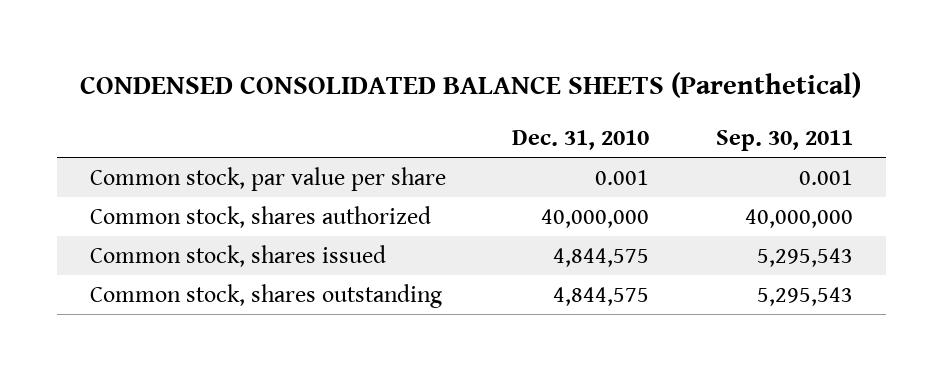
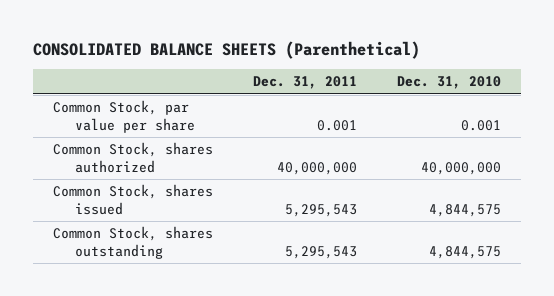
- CONDENSED CONSOLIDATED BALANCE SHEETS (Parenthetical)
+ CONSOLIDATED BALANCE SHEETS (Parenthetical)
- | Dec. 31, 2010 | Sep. 30, 2011
+ | Dec. 31, 2011 | Dec. 31, 2010
- Common stock, par value per share | 0.001 | 0.001
- Common stock, shares authorized | 40,000,000 | 40,000,000
- Common stock, shares issued | 4,844,575 | 5,295,543
- Common stock, shares outstanding | 4,844,575 | 5,295,543
+ Common Stock, par value per share | 0.001 | 0.001
+ Common Stock, shares authorized | 40,000,000 | 40,000,000
+ Common Stock, shares issued | 5,295,543 | 4,844,575
+ Common Stock, shares outstanding | 5,295,543 | 4,844,575

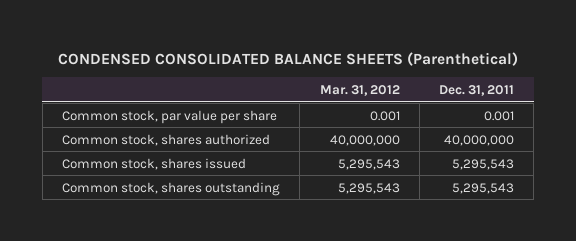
- CONSOLIDATED BALANCE SHEETS (Parenthetical)
+ CONDENSED CONSOLIDATED BALANCE SHEETS (Parenthetical)
- | Dec. 31, 2011 | Dec. 31, 2010
+ | Mar. 31, 2012 | Dec. 31, 2011
- Common Stock, par value per share | 0.001 | 0.001
- Common Stock, shares authorized | 40,000,000 | 40,000,000
- Common Stock, shares issued | 5,295,543 | 4,844,575
- Common Stock, shares outstanding | 5,295,543 | 4,844,575
+ Common stock, par value per share | 0.001 | 0.001
+ Common stock, shares authorized | 40,000,000 | 40,000,000
+ Common stock, shares issued | 5,295,543 | 5,295,543
+ Common stock, shares outstanding | 5,295,543 | 5,295,543

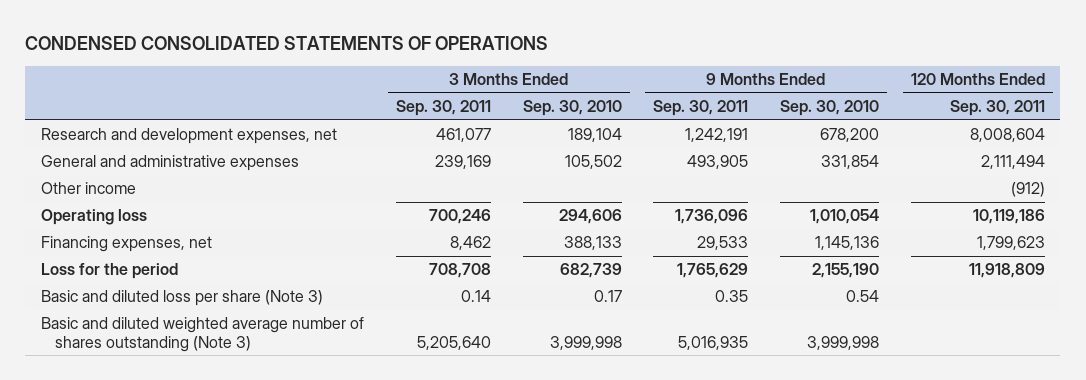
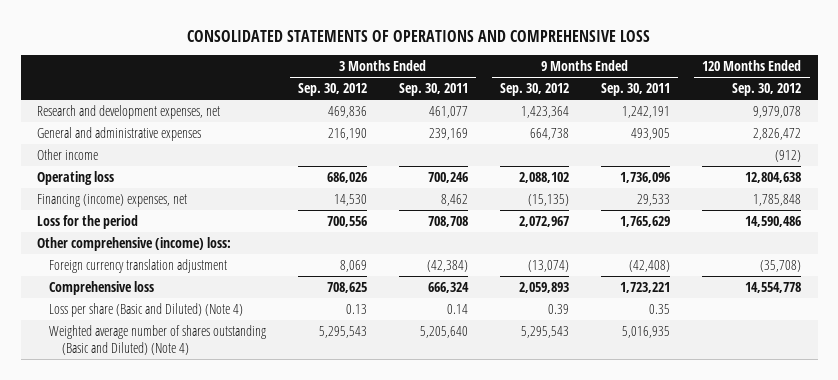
- CONDENSED CONSOLIDATED STATEMENTS OF OPERATIONS
+ CONSOLIDATED STATEMENTS OF OPERATIONS AND COMPREHENSIVE LOSS
- | 3 Months Ended Sep. 30, 2011 | 3 Months Ended Sep. 30, 2010 | 9 Months Ended Sep. 30, 2011 | 9 Months Ended Sep. 30, 2010 | 120 Months Ended Sep. 30, 2011
+ | 3 Months Ended Sep. 30, 2012 | 3 Months Ended Sep. 30, 2011 | 9 Months Ended Sep. 30, 2012 | 9 Months Ended Sep. 30, 2011 | 120 Months Ended Sep. 30, 2012
- Financing expenses, net | 8,462 | 388,133 | 29,533 | 1,145,136 | 1,799,623
+ Financing (income) expenses, net | 14,530 | 8,462 | (15,135) | 29,533 | 1,785,848
- Basic and diluted loss per share (Note 3) | 0.14 | 0.17 | 0.35 | 0.54 |
- Basic and diluted weighted average number of shares outstanding (Note 3) | 5,205,640 | 3,999,998 | 5,016,935 | 3,999,998 |
+ Other comprehensive (income) loss:
+ Foreign currency translation adjustment | 8,069 | (42,384) | (13,074) | (42,408) | (35,708)
+ Comprehensive loss | 708,625 | 666,324 | 2,059,893 | 1,723,221 | 14,554,778
+ Loss per share (Basic and Diluted) (Note 4) | 0.13 | 0.14 | 0.39 | 0.35 |
+ Weighted average number of shares outstanding (Basic and Diluted) (Note 4) | 5,295,543 | 5,205,640 | 5,295,543 | 5,016,935 |

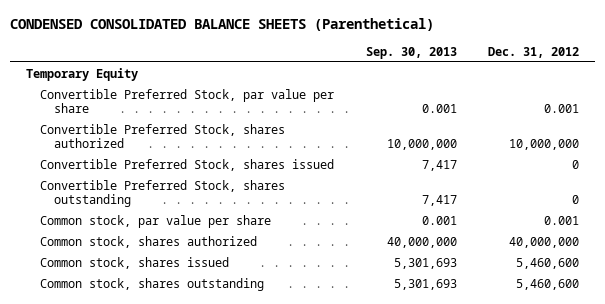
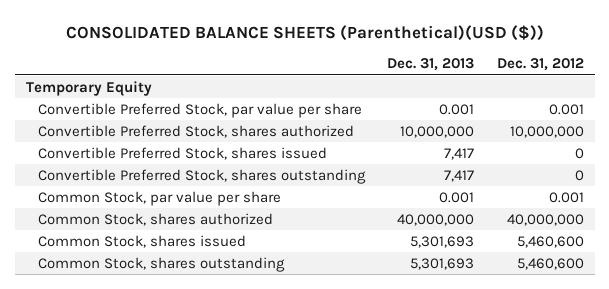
- CONDENSED CONSOLIDATED BALANCE SHEETS (Parenthetical)
+ CONSOLIDATED BALANCE SHEETS (Parenthetical)(USD ($))
- | Sep. 30, 2013 | Dec. 31, 2012
+ | Dec. 31, 2013 | Dec. 31, 2012
- Common stock, par value per share | 0.001 | 0.001
- Common stock, shares authorized | 40,000,000 | 40,000,000
- Common stock, shares issued | 5,301,693 | 5,460,600
- Common stock, shares outstanding | 5,301,693 | 5,460,600
+ Common Stock, par value per share | 0.001 | 0.001
+ Common Stock, shares authorized | 40,000,000 | 40,000,000
+ Common Stock, shares issued | 5,301,693 | 5,460,600
+ Common Stock, shares outstanding | 5,301,693 | 5,460,600

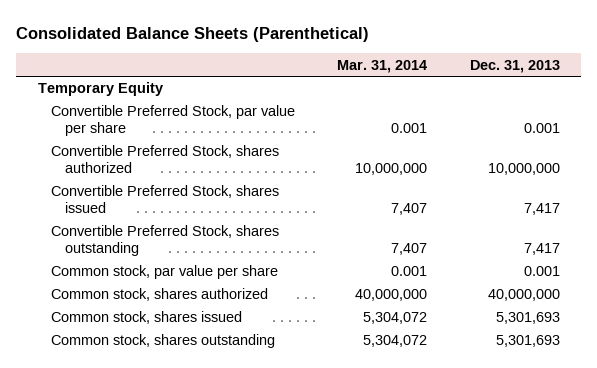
- CONSOLIDATED BALANCE SHEETS (Parenthetical)(USD ($))
+ Consolidated Balance Sheets (Parenthetical)
- | Dec. 31, 2013 | Dec. 31, 2012
+ | Mar. 31, 2014 | Dec. 31, 2013
- Common Stock, par value per share | 0.001 | 0.001
- Common Stock, shares authorized | 40,000,000 | 40,000,000
- Common Stock, shares issued | 5,301,693 | 5,460,600
- Common Stock, shares outstanding | 5,301,693 | 5,460,600
+ Common stock, par value per share | 0.001 | 0.001
+ Common stock, shares authorized | 40,000,000 | 40,000,000
+ Common stock, shares issued | 5,304,072 | 5,301,693
+ Common stock, shares outstanding | 5,304,072 | 5,301,693

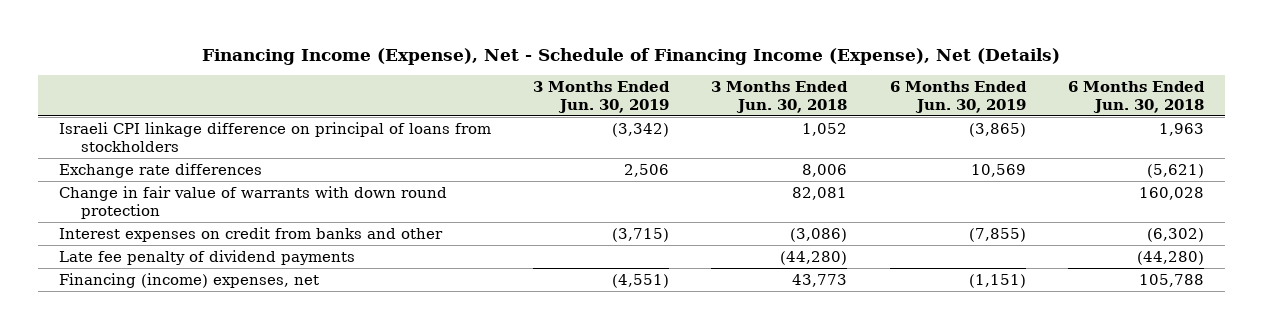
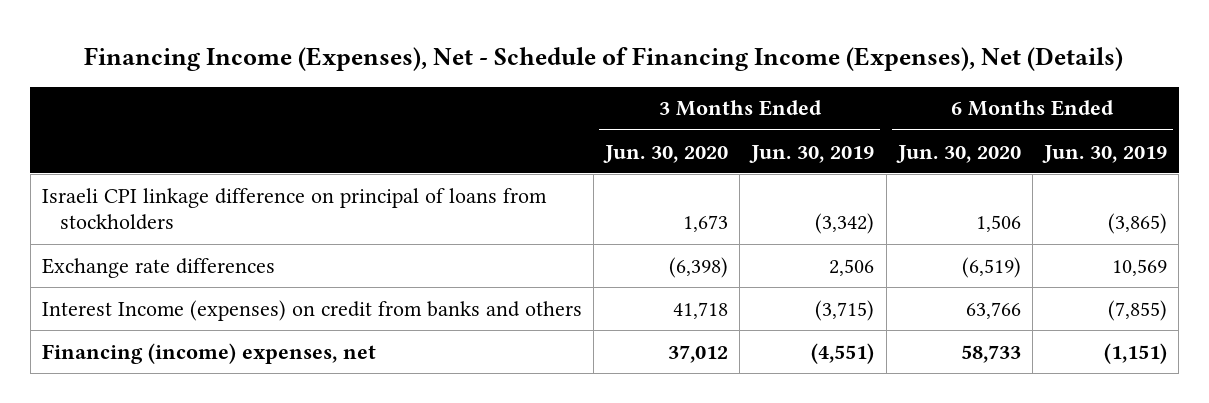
- Financing Income (Expense), Net - Schedule of Financing Income (Expense), Net (Details)
+ Financing Income (Expenses), Net - Schedule of Financing Income (Expenses), Net (Details)
- | 3 Months Ended Jun. 30, 2019 | 3 Months Ended Jun. 30, 2018 | 6 Months Ended Jun. 30, 2019 | 6 Months Ended Jun. 30, 2018
+ | 3 Months Ended Jun. 30, 2020 | 3 Months Ended Jun. 30, 2019 | 6 Months Ended Jun. 30, 2020 | 6 Months Ended Jun. 30, 2019
- Change in fair value of warrants with down round protection | | 82,081 | | 160,028
- Interest expenses on credit from banks and other | (3,715) | (3,086) | (7,855) | (6,302)
- Late fee penalty of dividend payments | | (44,280) | | (44,280)
+ Interest Income (expenses) on credit from banks and others | 41,718 | (3,715) | 63,766 | (7,855)

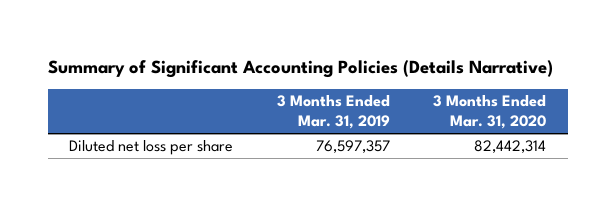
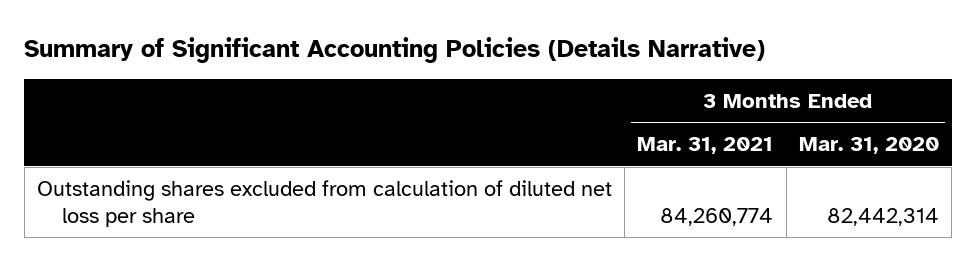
- | 3 Months Ended Mar. 31, 2019 | 3 Months Ended Mar. 31, 2020
+ | 3 Months Ended Mar. 31, 2021 | 3 Months Ended Mar. 31, 2020
- Diluted net loss per share | 76,597,357 | 82,442,314
+ Outstanding shares excluded from calculation of diluted net loss per share | 84,260,774 | 82,442,314

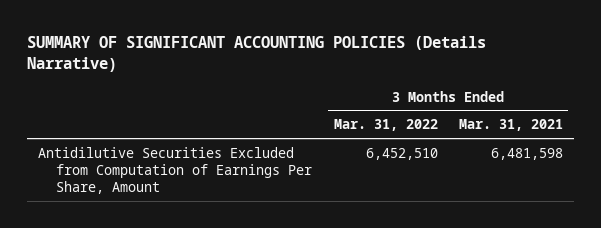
- Summary of Significant Accounting Policies (Details Narrative)
+ SUMMARY OF SIGNIFICANT ACCOUNTING POLICIES (Details Narrative)
- | 3 Months Ended Mar. 31, 2021 | 3 Months Ended Mar. 31, 2020
+ | 3 Months Ended Mar. 31, 2022 | 3 Months Ended Mar. 31, 2021
- Outstanding shares excluded from calculation of diluted net loss per share | 84,260,774 | 82,442,314
+ Antidilutive Securities Excluded from Computation of Earnings Per Share, Amount | 6,452,510 | 6,481,598

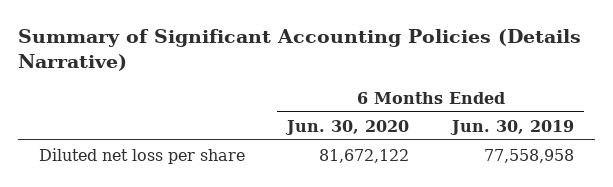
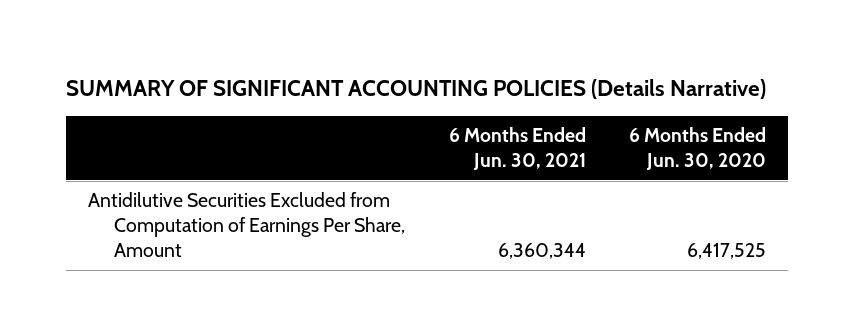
- Summary of Significant Accounting Policies (Details Narrative)
+ SUMMARY OF SIGNIFICANT ACCOUNTING POLICIES (Details Narrative)
- | 6 Months Ended Jun. 30, 2020 | 6 Months Ended Jun. 30, 2019
+ | 6 Months Ended Jun. 30, 2021 | 6 Months Ended Jun. 30, 2020
- Diluted net loss per share | 81,672,122 | 77,558,958
+ Antidilutive Securities Excluded from Computation of Earnings Per Share, Amount | 6,360,344 | 6,417,525

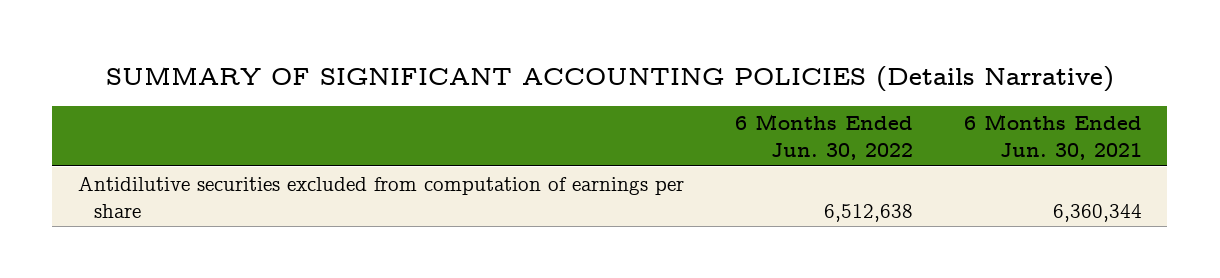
- | 6 Months Ended Jun. 30, 2021 | 6 Months Ended Jun. 30, 2020
+ | 6 Months Ended Jun. 30, 2022 | 6 Months Ended Jun. 30, 2021
- Antidilutive Securities Excluded from Computation of Earnings Per Share, Amount | 6,360,344 | 6,417,525
+ Antidilutive securities excluded from computation of earnings per share | 6,512,638 | 6,360,344

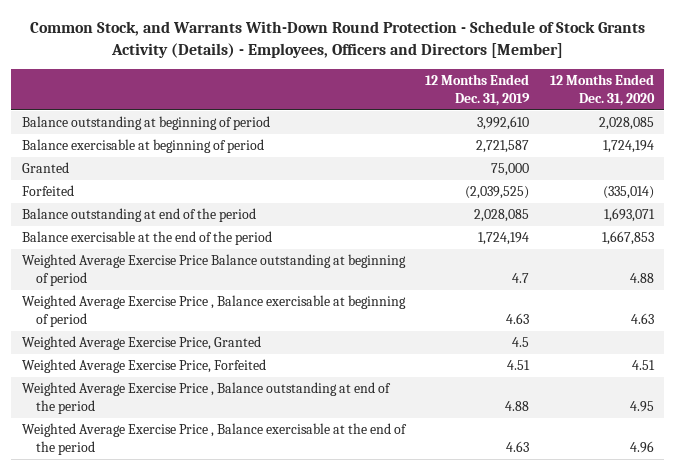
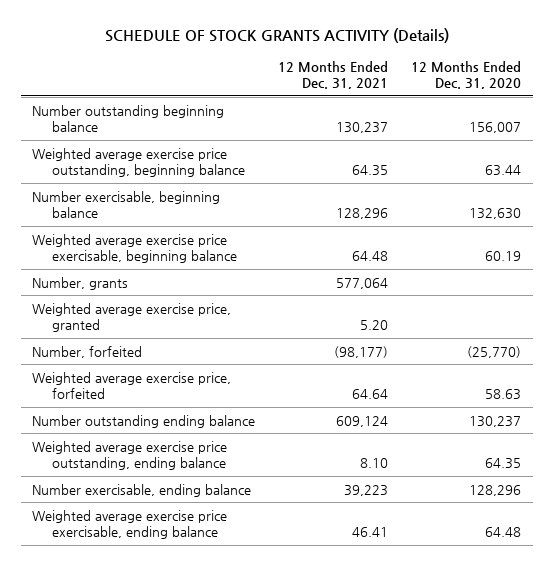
- Common Stock, and Warrants With-Down Round Protection - Schedule of Stock Grants Activity (Details) - Employees, Officers and Directors [Member]
+ SCHEDULE OF STOCK GRANTS ACTIVITY (Details)
- | 12 Months Ended Dec. 31, 2019 | 12 Months Ended Dec. 31, 2020
+ | 12 Months Ended Dec. 31, 2021 | 12 Months Ended Dec. 31, 2020
- Balance outstanding at beginning of period | 3,992,610 | 2,028,085
- Balance exercisable at beginning of period | 2,721,587 | 1,724,194
- Granted | 75,000 |
- Forfeited | (2,039,525) | (335,014)
- Balance outstanding at end of the period | 2,028,085 | 1,693,071
- Balance exercisable at the end of the period | 1,724,194 | 1,667,853
- Weighted Average Exercise Price Balance outstanding at beginning of period | 4.7 | 4.88
- Weighted Average Exercise Price , Balance exercisable at beginning of period | 4.63 | 4.63
- Weighted Average Exercise Price, Granted | 4.5 |
- Weighted Average Exercise Price, Forfeited | 4.51 | 4.51
- Weighted Average Exercise Price , Balance outstanding at end of the period | 4.88 | 4.95
- Weighted Average Exercise Price , Balance exercisable at the end of the period | 4.63 | 4.96
+ Number outstanding beginning balance | 130,237 | 156,007
+ Weighted average exercise price outstanding, beginning balance | 64.35 | 63.44
+ Number exercisable, beginning balance | 128,296 | 132,630
+ Weighted average exercise price exercisable, beginning balance | 64.48 | 60.19
+ Number, grants | 577,064 |
+ Weighted average exercise price, granted | 5.20 |
+ Number, forfeited | (98,177) | (25,770)
+ Weighted average exercise price, forfeited | 64.64 | 58.63
+ Number outstanding ending balance | 609,124 | 130,237
+ Weighted average exercise price outstanding, ending balance | 8.10 | 64.35
+ Number exercisable, ending balance | 39,223 | 128,296
+ Weighted average exercise price exercisable, ending balance | 46.41 | 64.48

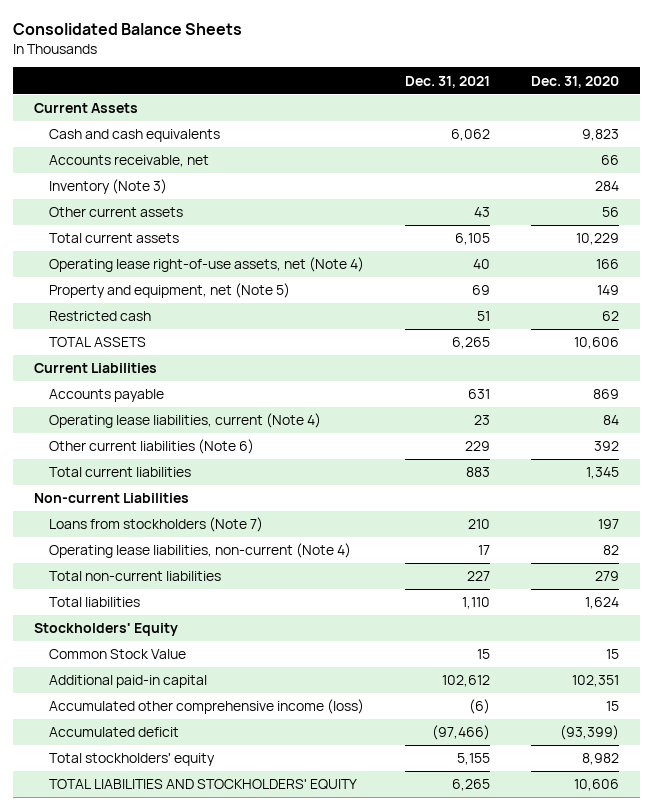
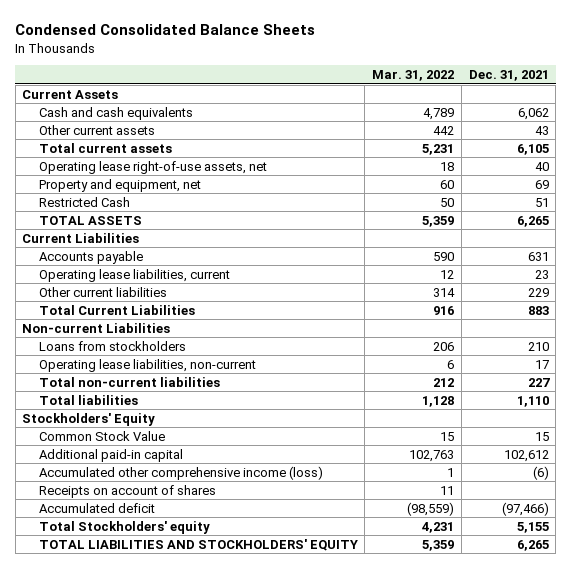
- Consolidated Balance Sheets
+ Condensed Consolidated Balance Sheets
- | Dec. 31, 2021 | Dec. 31, 2020
+ | Mar. 31, 2022 | Dec. 31, 2021
- Accounts receivable, net | | 66
- Inventory (Note 3) | | 284
- Operating lease right-of-use assets, net (Note 4) | 40 | 166
- Property and equipment, net (Note 5) | 69 | 149
- Restricted cash | 51 | 62
+ Operating lease right-of-use assets, net | 18 | 40
+ Property and equipment, net | 60 | 69
+ Restricted Cash | 50 | 51
- Operating lease liabilities, current (Note 4) | 23 | 84
- Other current liabilities (Note 6) | 229 | 392
- Total current liabilities | 883 | 1,345
+ Operating lease liabilities, current | 12 | 23
+ Other current liabilities | 314 | 229
+ Total Current Liabilities | 916 | 883
- Loans from stockholders (Note 7) | 210 | 197
- Operating lease liabilities, non-current (Note 4) | 17 | 82
+ Loans from stockholders | 206 | 210
+ Operating lease liabilities, non-current | 6 | 17
+ Receipts on account of shares | 11 |
- Total stockholders' equity | 5,155 | 8,982
+ Total Stockholders' equity | 4,231 | 5,155

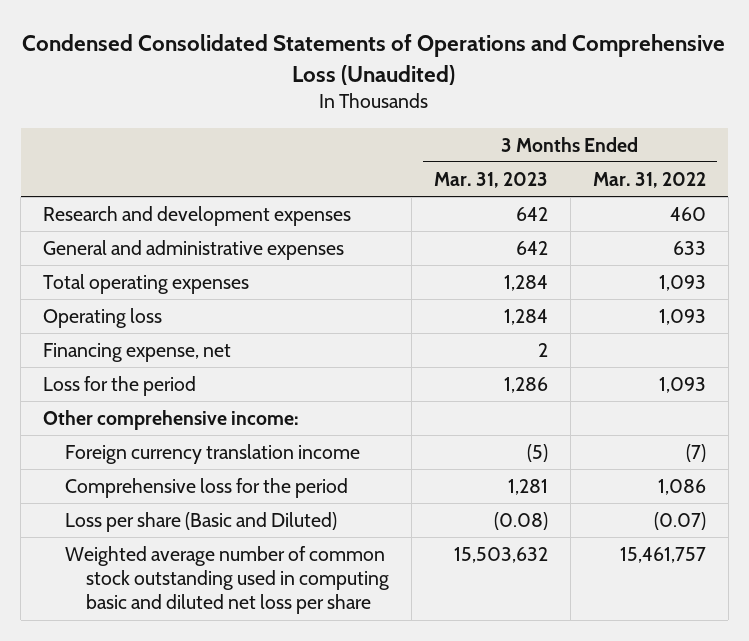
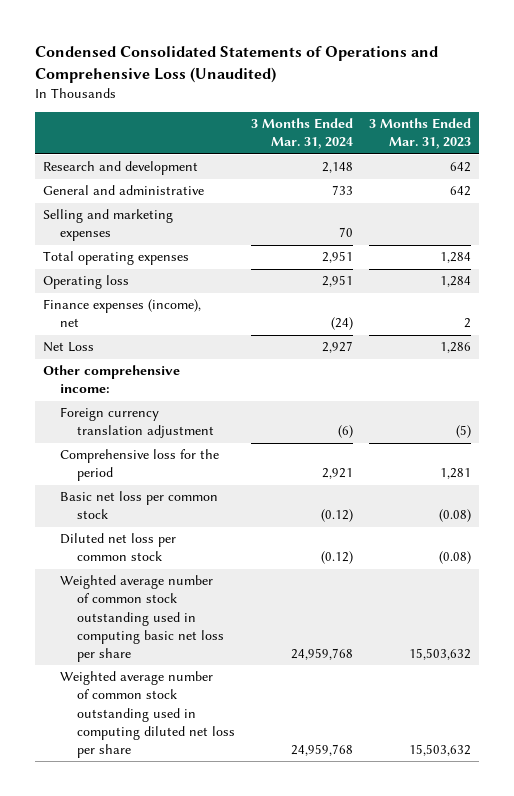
- | 3 Months Ended Mar. 31, 2023 | 3 Months Ended Mar. 31, 2022
+ | 3 Months Ended Mar. 31, 2024 | 3 Months Ended Mar. 31, 2023
- Research and development expenses | 642 | 460
- General and administrative expenses | 642 | 633
+ Research and development | 2,148 | 642
+ General and administrative | 733 | 642
+ Selling and marketing expenses | 70 |
- Financing expense, net | 2 |
- Loss for the period | 1,286 | 1,093
+ Finance expenses (income), net | (24) | 2
+ Net Loss | 2,927 | 1,286
- Foreign currency translation income | (5) | (7)
+ Foreign currency translation adjustment | (6) | (5)
- Loss per share (Basic and Diluted) | (0.08) | (0.07)
- Weighted average number of common stock outstanding used in computing basic and diluted net loss per share | 15,503,632 | 15,461,757
+ Basic net loss per common stock | (0.12) | (0.08)
+ Diluted net loss per common stock | (0.12) | (0.08)
+ Weighted average number of common stock outstanding used in computing basic net loss per share | 24,959,768 | 15,503,632
+ Weighted average number of common stock outstanding used in computing diluted net loss per share | 24,959,768 | 15,503,632

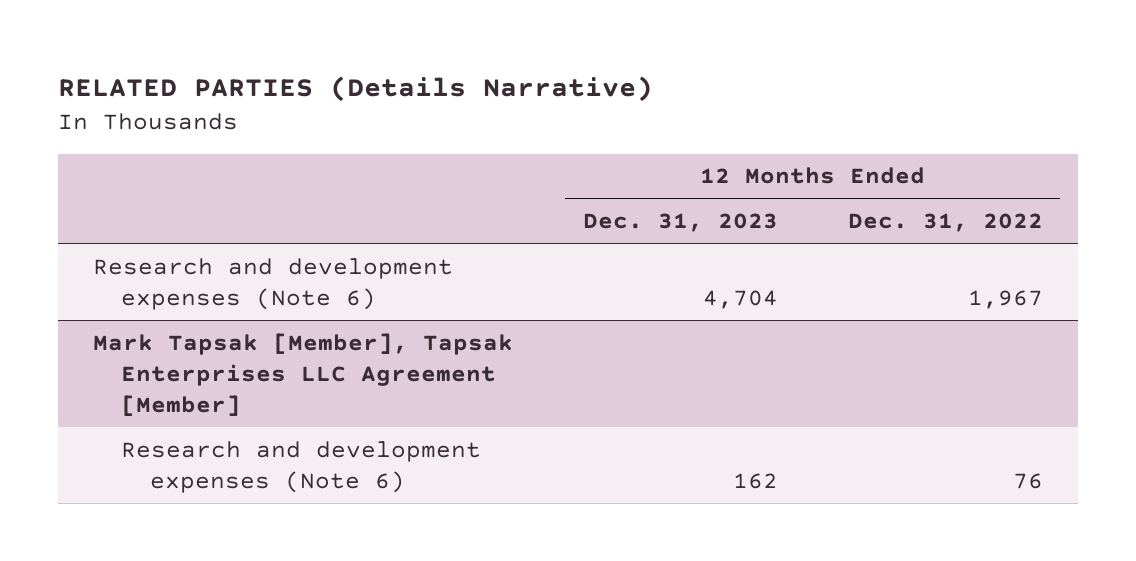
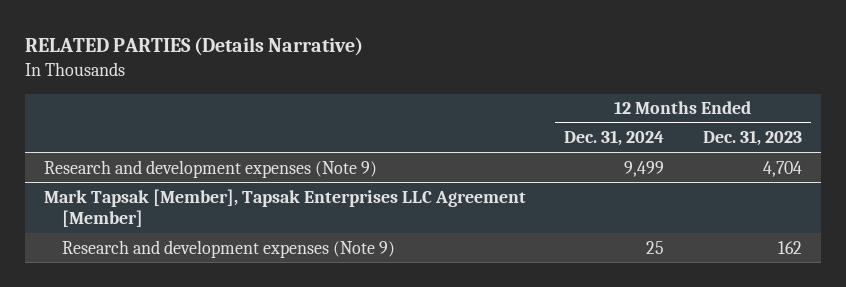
- | 12 Months Ended Dec. 31, 2023 | 12 Months Ended Dec. 31, 2022
+ | 12 Months Ended Dec. 31, 2024 | 12 Months Ended Dec. 31, 2023
- Research and development expenses (Note 6) | 4,704 | 1,967
+ Research and development expenses (Note 9) | 9,499 | 4,704
@ Mark Tapsak [Member], Tapsak Enterprises LLC Agreement [Member]
- Research and development expenses (Note 6) | 162 | 76
+ Research and development expenses (Note 9) | 25 | 162

